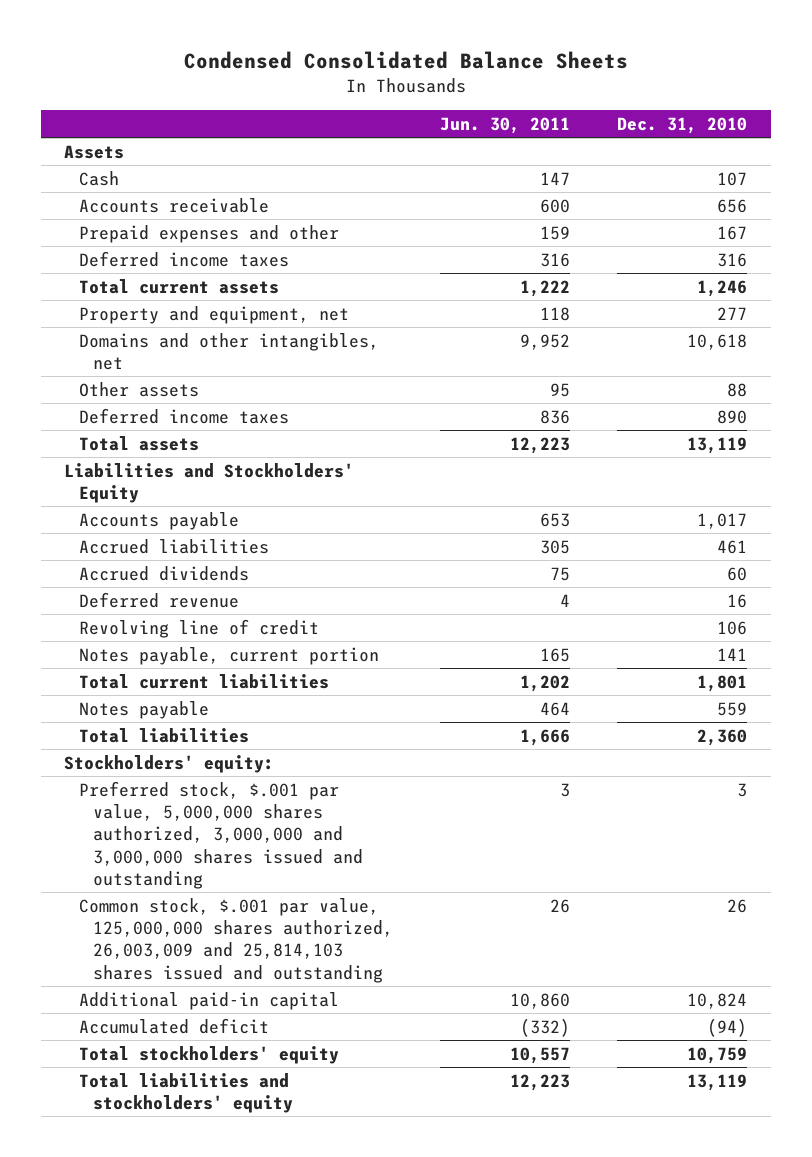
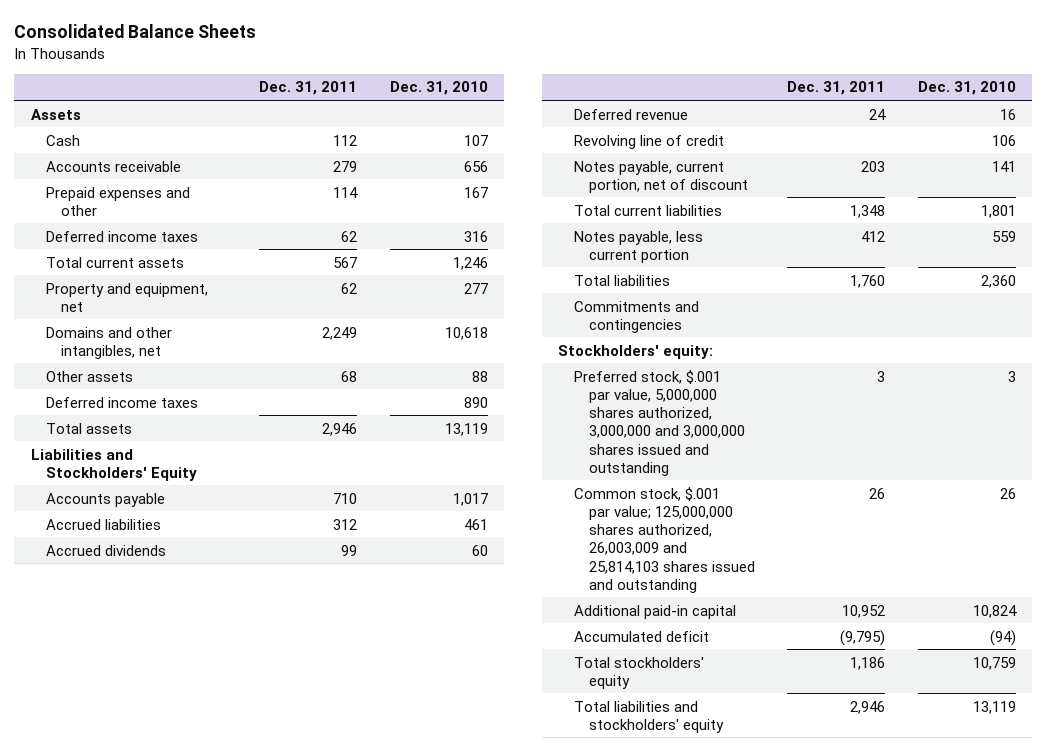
- Condensed Consolidated Balance Sheets
+ Consolidated Balance Sheets
- | Jun. 30, 2011 | Dec. 31, 2010
+ | Dec. 31, 2011 | Dec. 31, 2010
- Notes payable, current portion | 165 | 141
+ Notes payable, current portion, net of discount | 203 | 141
- Notes payable | 464 | 559
+ Notes payable, less current portion | 412 | 559
+ Commitments and contingencies
- Common stock, $.001 par value, 125,000,000 shares authorized, 26,003,009 and 25,814,103 shares issued and outstanding | 26 | 26
+ Common stock, $.001 par value; 125,000,000 shares authorized, 26,003,009 and 25,814,103 shares issued and outstanding | 26 | 26

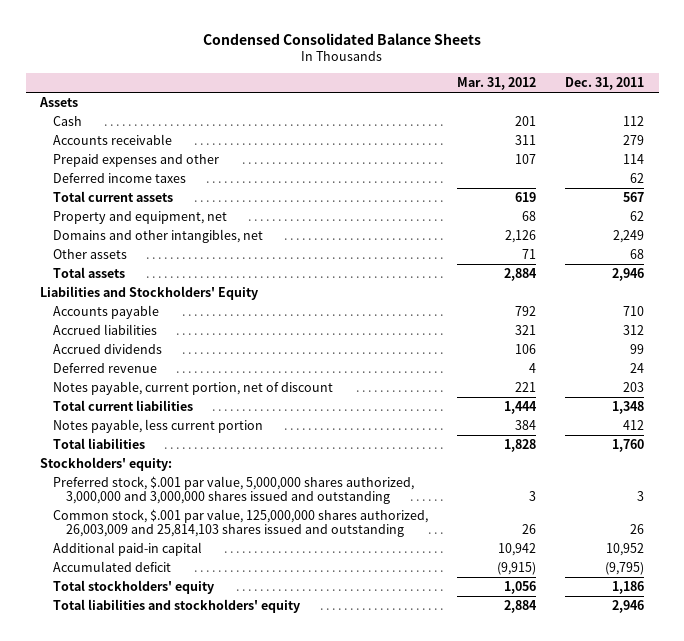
- Consolidated Balance Sheets
+ Condensed Consolidated Balance Sheets
- | Dec. 31, 2011 | Dec. 31, 2010
+ | Mar. 31, 2012 | Dec. 31, 2011
- Deferred income taxes | | 890
- Revolving line of credit | | 106
- Commitments and contingencies
- Common stock, $.001 par value; 125,000,000 shares authorized, 26,003,009 and 25,814,103 shares issued and outstanding | 26 | 26
+ Common stock, $.001 par value, 125,000,000 shares authorized, 26,003,009 and 25,814,103 shares issued and outstanding | 26 | 26

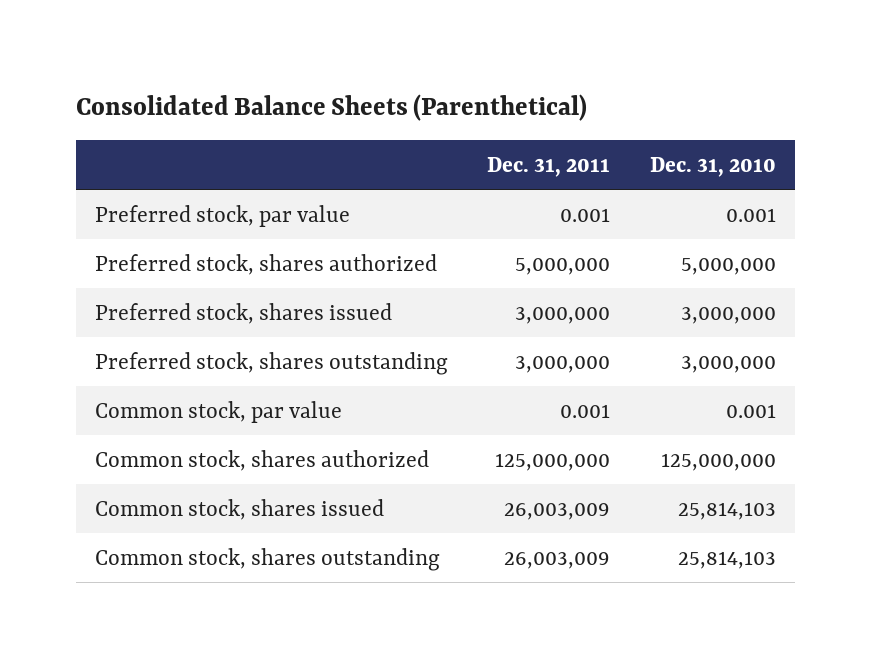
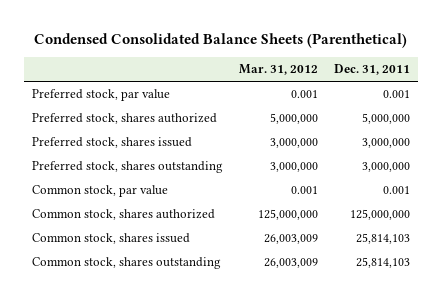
- Consolidated Balance Sheets (Parenthetical)
+ Condensed Consolidated Balance Sheets (Parenthetical)
- | Dec. 31, 2011 | Dec. 31, 2010
+ | Mar. 31, 2012 | Dec. 31, 2011
- Common stock, shares issued | 26,003,009 | 25,814,103
- Common stock, shares outstanding | 26,003,009 | 25,814,103
+ Common stock, shares issued | 26,003,009 | 25,814,103
+ Common stock, shares outstanding | 26,003,009 | 25,814,103

